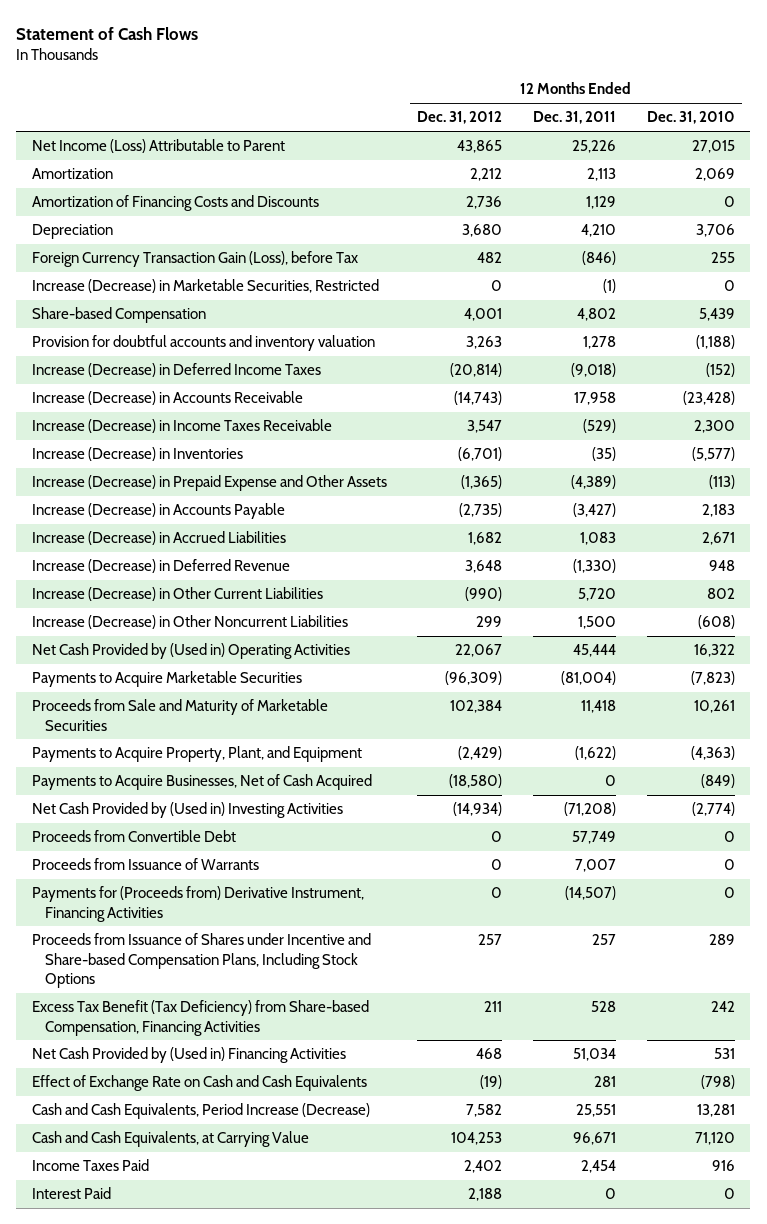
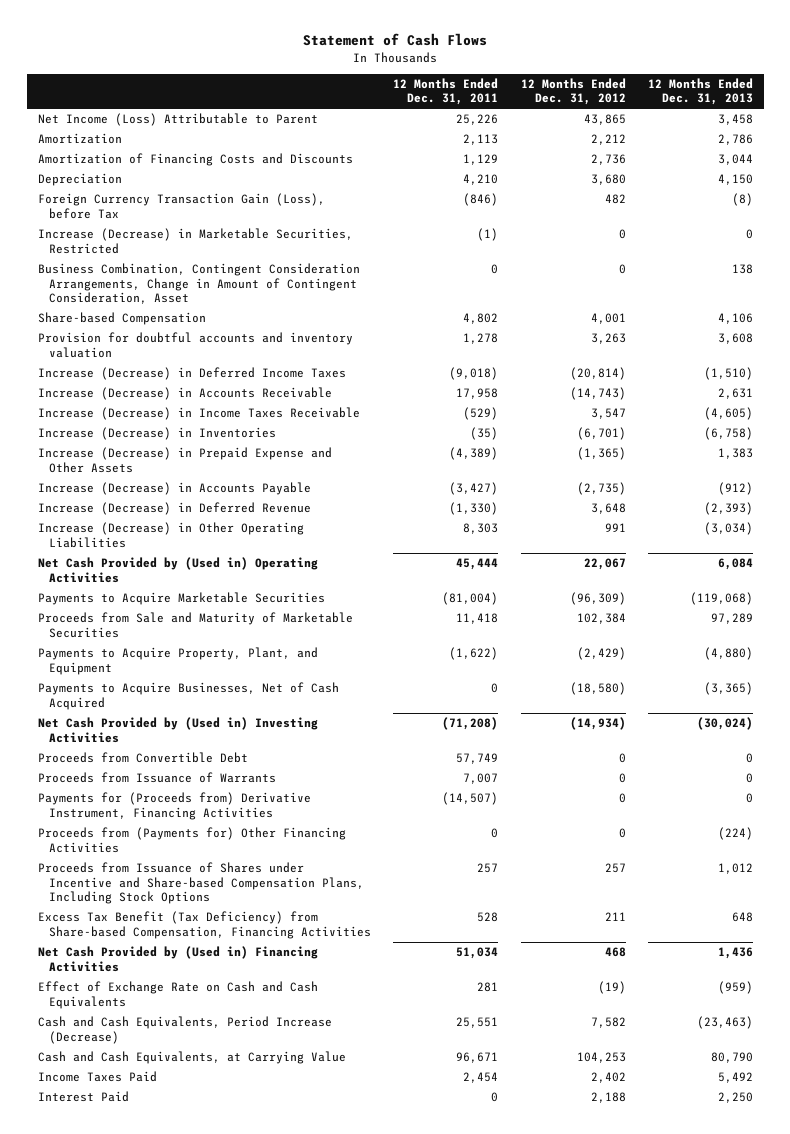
- | 12 Months Ended Dec. 31, 2012 | 12 Months Ended Dec. 31, 2011 | 12 Months Ended Dec. 31, 2010
+ | 12 Months Ended Dec. 31, 2011 | 12 Months Ended Dec. 31, 2012 | 12 Months Ended Dec. 31, 2013
+ Business Combination, Contingent Consideration Arrangements, Change in Amount of Contingent Consideration, Asset | 0 | 0 | 138
- Increase (Decrease) in Accrued Liabilities | 1,682 | 1,083 | 2,671
- Increase (Decrease) in Other Current Liabilities | (990) | 5,720 | 802
- Increase (Decrease) in Other Noncurrent Liabilities | 299 | 1,500 | (608)
+ Increase (Decrease) in Other Operating Liabilities | 8,303 | 991 | (3,034)
+ Proceeds from (Payments for) Other Financing Activities | 0 | 0 | (224)

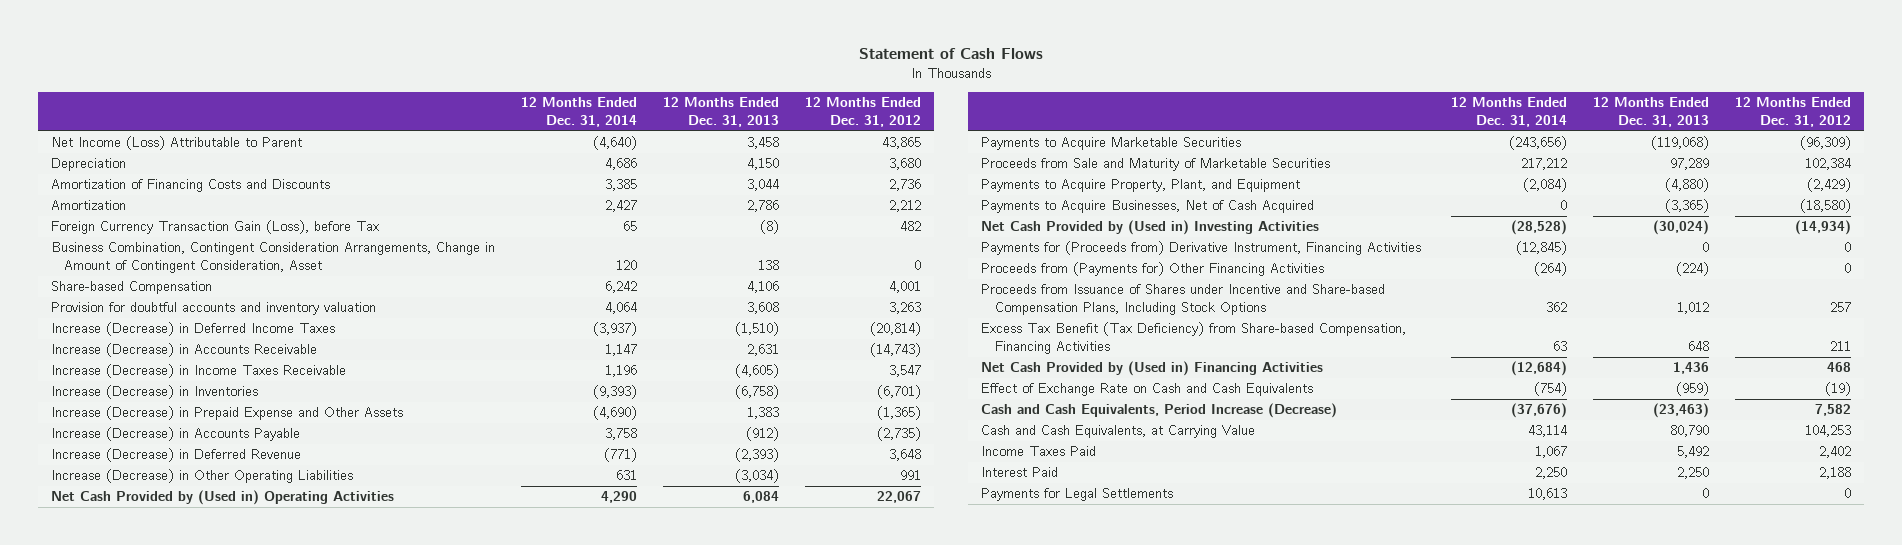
- | 12 Months Ended Dec. 31, 2011 | 12 Months Ended Dec. 31, 2012 | 12 Months Ended Dec. 31, 2013
+ | 12 Months Ended Dec. 31, 2014 | 12 Months Ended Dec. 31, 2013 | 12 Months Ended Dec. 31, 2012
moved down: Amortization of Financing Costs and Discounts | 3,385 | 3,044 | 2,736
moved down: Amortization | 2,427 | 2,786 | 2,212
- Increase (Decrease) in Marketable Securities, Restricted | (1) | 0 | 0
- Proceeds from Convertible Debt | 57,749 | 0 | 0
- Proceeds from Issuance of Warrants | 7,007 | 0 | 0
+ Payments for Legal Settlements | 10,613 | 0 | 0

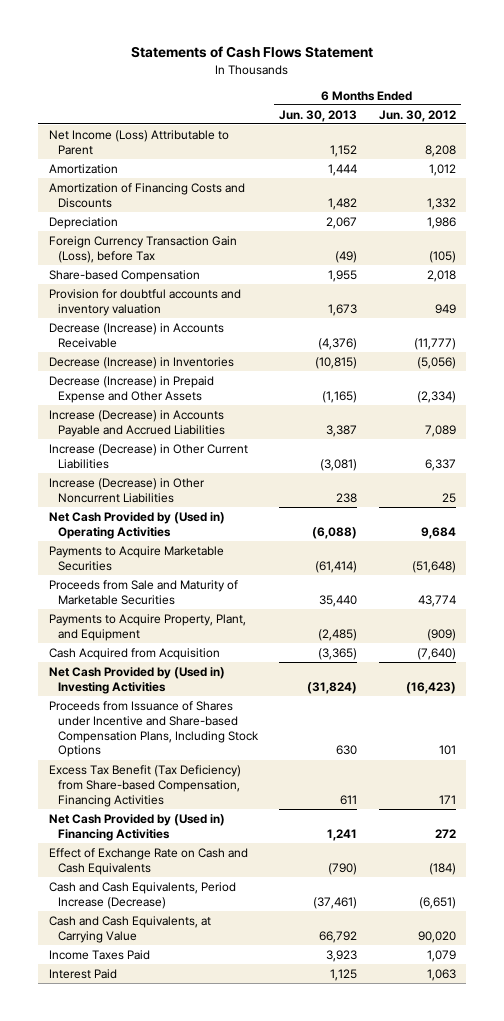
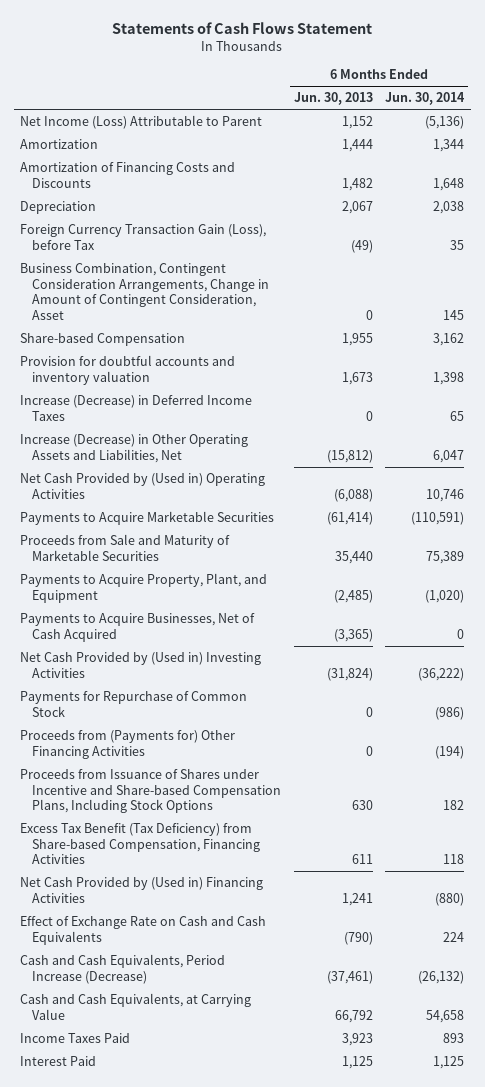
- | 6 Months Ended Jun. 30, 2013 | 6 Months Ended Jun. 30, 2012
+ | 6 Months Ended Jun. 30, 2013 | 6 Months Ended Jun. 30, 2014
+ Business Combination, Contingent Consideration Arrangements, Change in Amount of Contingent Consideration, Asset | 0 | 145
- Decrease (Increase) in Accounts Receivable | (4,376) | (11,777)
- Decrease (Increase) in Inventories | (10,815) | (5,056)
- Decrease (Increase) in Prepaid Expense and Other Assets | (1,165) | (2,334)
- Increase (Decrease) in Accounts Payable and Accrued Liabilities | 3,387 | 7,089
- Increase (Decrease) in Other Current Liabilities | (3,081) | 6,337
- Increase (Decrease) in Other Noncurrent Liabilities | 238 | 25
+ Increase (Decrease) in Deferred Income Taxes | 0 | 65
+ Increase (Decrease) in Other Operating Assets and Liabilities, Net | (15,812) | 6,047
- Cash Acquired from Acquisition | (3,365) | (7,640)
+ Payments to Acquire Businesses, Net of Cash Acquired | (3,365) | 0
+ Payments for Repurchase of Common Stock | 0 | (986)
+ Proceeds from (Payments for) Other Financing Activities | 0 | (194)

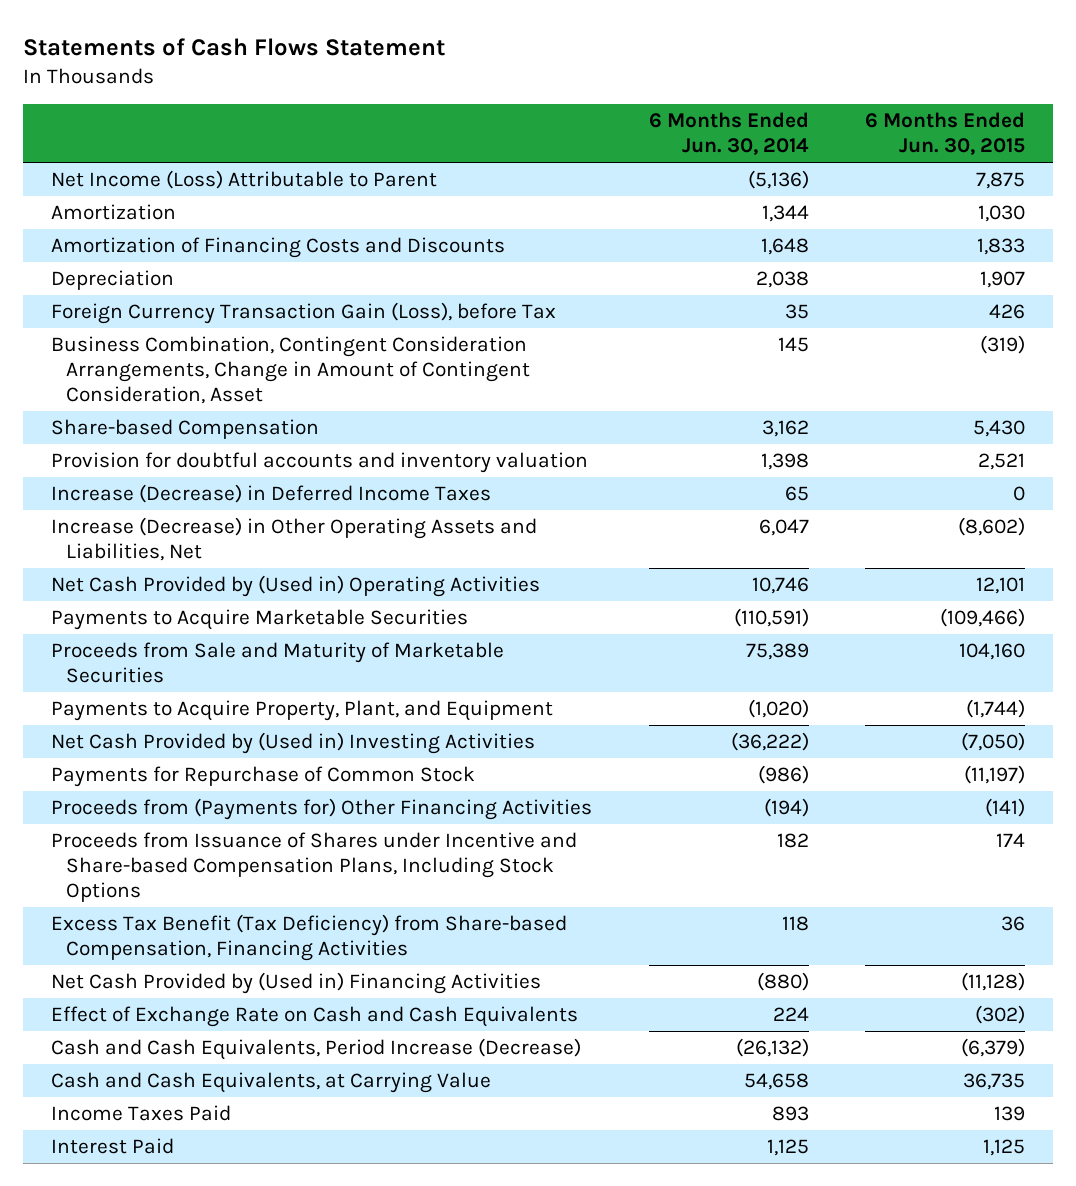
- | 6 Months Ended Jun. 30, 2013 | 6 Months Ended Jun. 30, 2014
+ | 6 Months Ended Jun. 30, 2014 | 6 Months Ended Jun. 30, 2015
- Payments to Acquire Businesses, Net of Cash Acquired | (3,365) | 0

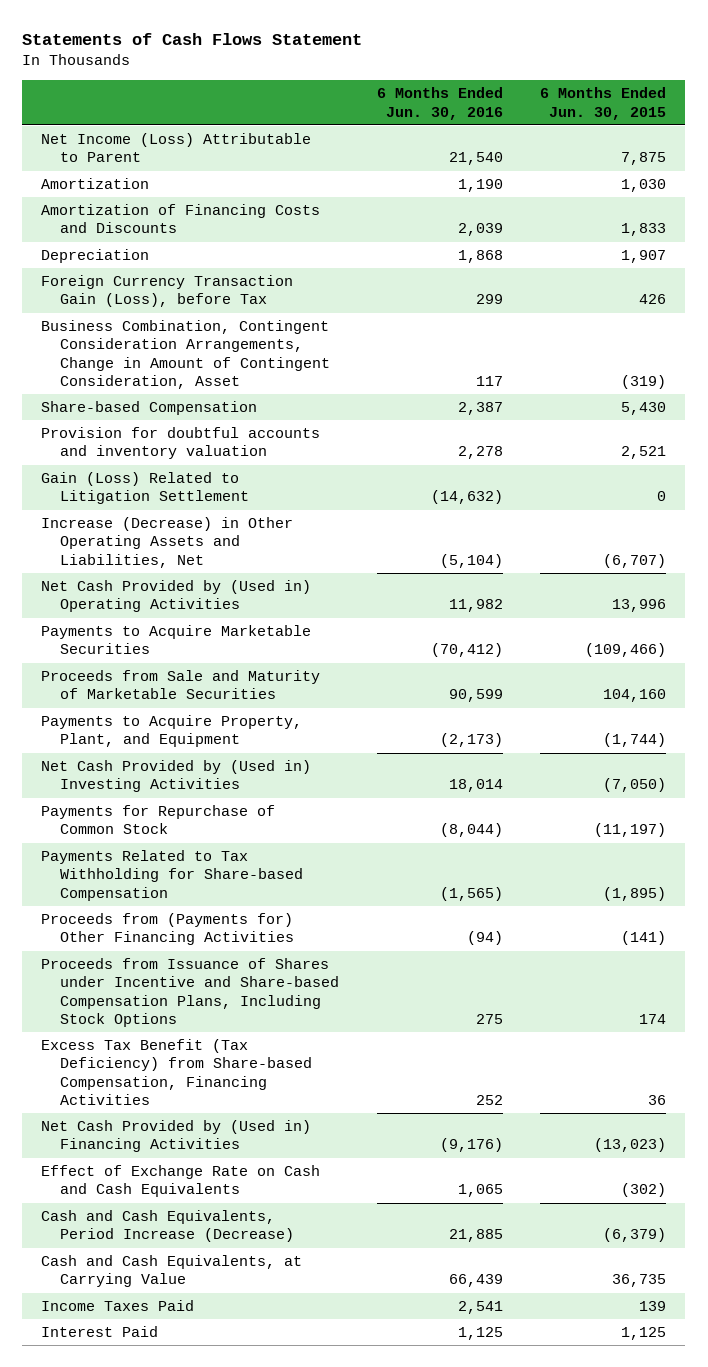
- | 6 Months Ended Jun. 30, 2014 | 6 Months Ended Jun. 30, 2015
+ | 6 Months Ended Jun. 30, 2016 | 6 Months Ended Jun. 30, 2015
- Increase (Decrease) in Deferred Income Taxes | 65 | 0
- Increase (Decrease) in Other Operating Assets and Liabilities, Net | 6,047 | (8,602)
- Net Cash Provided by (Used in) Operating Activities | 10,746 | 12,101
+ Gain (Loss) Related to Litigation Settlement | (14,632) | 0
+ Increase (Decrease) in Other Operating Assets and Liabilities, Net | (5,104) | (6,707)
+ Net Cash Provided by (Used in) Operating Activities | 11,982 | 13,996
+ Payments Related to Tax Withholding for Share-based Compensation | (1,565) | (1,895)
- Net Cash Provided by (Used in) Financing Activities | (880) | (11,128)
+ Net Cash Provided by (Used in) Financing Activities | (9,176) | (13,023)

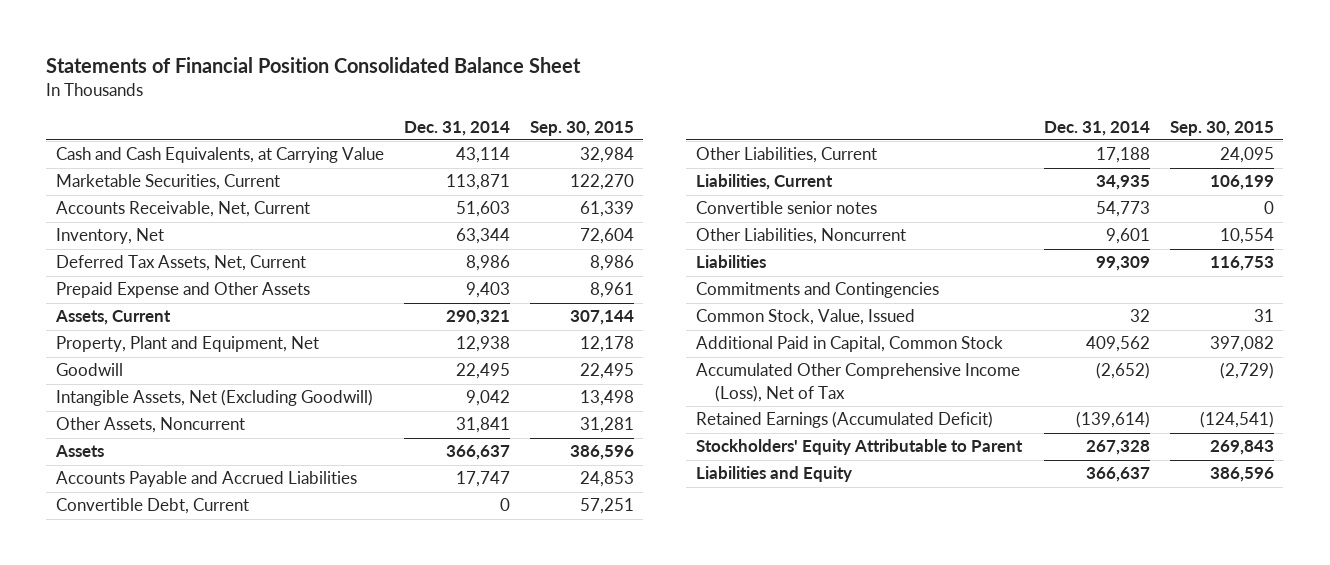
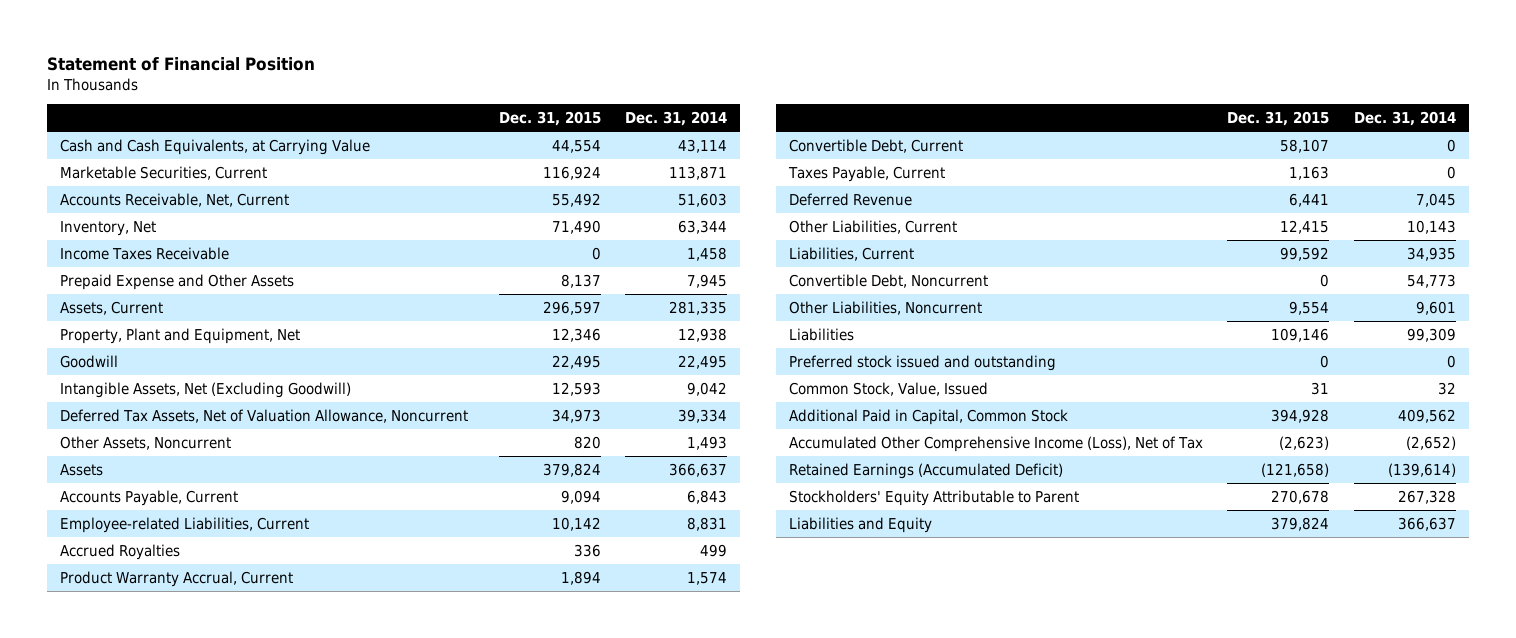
- Statements of Financial Position Consolidated Balance Sheet
+ Statement of Financial Position
- | Dec. 31, 2014 | Sep. 30, 2015
+ | Dec. 31, 2015 | Dec. 31, 2014
- Deferred Tax Assets, Net, Current | 8,986 | 8,986
- Prepaid Expense and Other Assets | 9,403 | 8,961
- Assets, Current | 290,321 | 307,144
+ Income Taxes Receivable | 0 | 1,458
+ Prepaid Expense and Other Assets | 8,137 | 7,945
+ Assets, Current | 296,597 | 281,335
- Other Assets, Noncurrent | 31,841 | 31,281
+ Deferred Tax Assets, Net of Valuation Allowance, Noncurrent | 34,973 | 39,334
+ Other Assets, Noncurrent | 820 | 1,493
- Accounts Payable and Accrued Liabilities | 17,747 | 24,853
+ Accounts Payable, Current | 9,094 | 6,843
+ Employee-related Liabilities, Current | 10,142 | 8,831
+ Accrued Royalties | 336 | 499
+ Product Warranty Accrual, Current | 1,894 | 1,574
- Other Liabilities, Current | 17,188 | 24,095
+ Taxes Payable, Current | 1,163 | 0
+ Deferred Revenue | 6,441 | 7,045
+ Other Liabilities, Current | 12,415 | 10,143
- Convertible senior notes | 54,773 | 0
+ Convertible Debt, Noncurrent | 0 | 54,773
- Commitments and Contingencies
+ Preferred stock issued and outstanding | 0 | 0

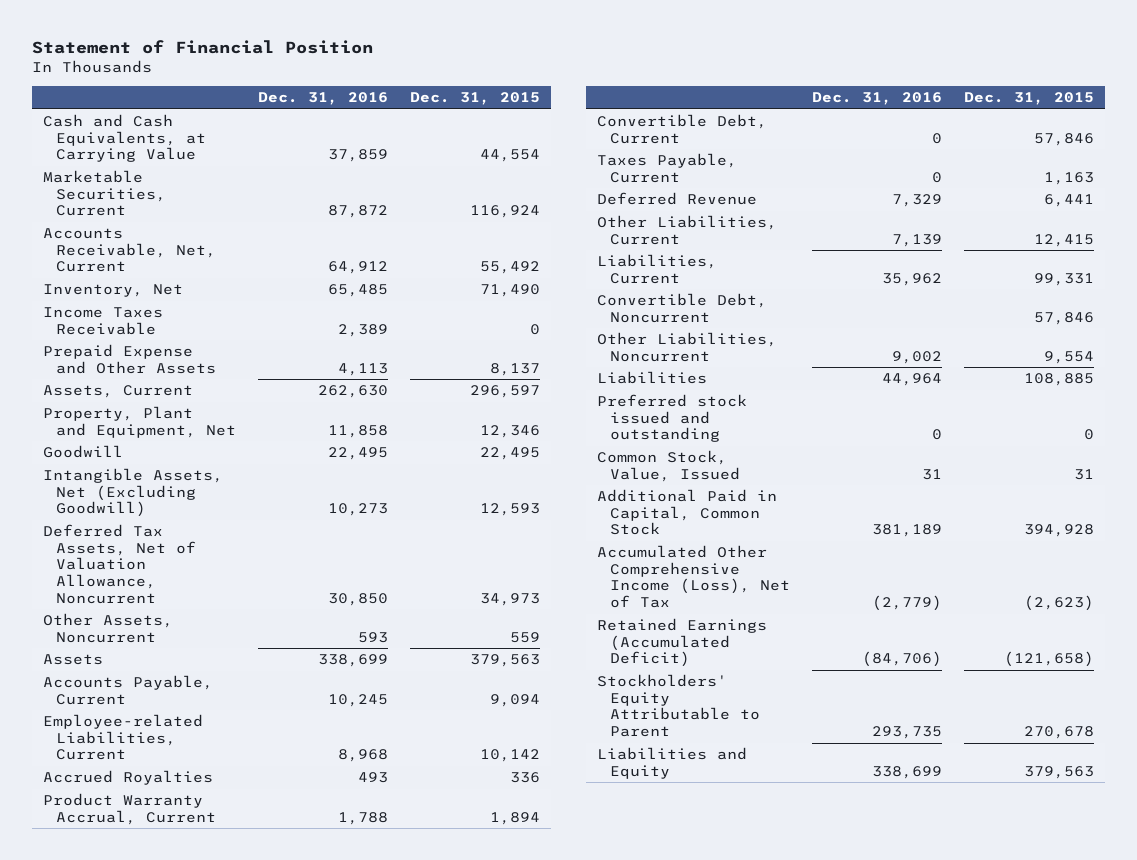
- | Dec. 31, 2015 | Dec. 31, 2014
+ | Dec. 31, 2016 | Dec. 31, 2015
- Other Assets, Noncurrent | 820 | 1,493
- Assets | 379,824 | 366,637
+ Other Assets, Noncurrent | 593 | 559
+ Assets | 338,699 | 379,563
- Convertible Debt, Current | 58,107 | 0
+ Convertible Debt, Current | 0 | 57,846
- Liabilities, Current | 99,592 | 34,935
- Convertible Debt, Noncurrent | 0 | 54,773
+ Liabilities, Current | 35,962 | 99,331
+ Convertible Debt, Noncurrent | | 57,846
- Liabilities | 109,146 | 99,309
+ Liabilities | 44,964 | 108,885
- Liabilities and Equity | 379,824 | 366,637
+ Liabilities and Equity | 338,699 | 379,563

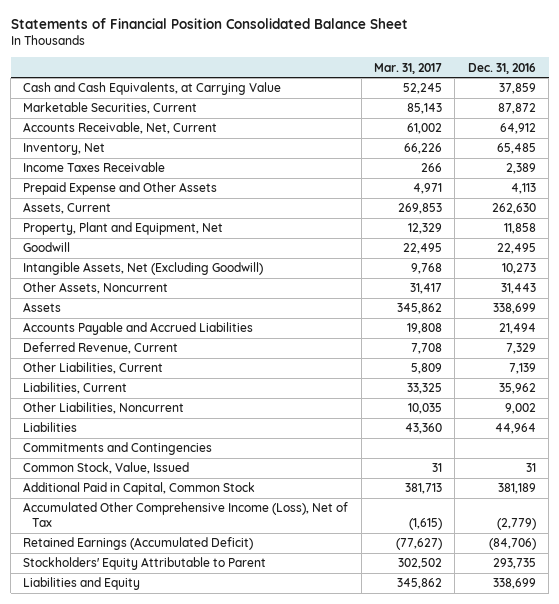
- Statement of Financial Position
+ Statements of Financial Position Consolidated Balance Sheet
- | Dec. 31, 2016 | Dec. 31, 2015
+ | Mar. 31, 2017 | Dec. 31, 2016
- Deferred Tax Assets, Net of Valuation Allowance, Noncurrent | 30,850 | 34,973
- Other Assets, Noncurrent | 593 | 559
+ Other Assets, Noncurrent | 31,417 | 31,443
- Accounts Payable, Current | 10,245 | 9,094
- Employee-related Liabilities, Current | 8,968 | 10,142
- Accrued Royalties | 493 | 336
- Product Warranty Accrual, Current | 1,788 | 1,894
- Convertible Debt, Current | 0 | 57,846
- Taxes Payable, Current | 0 | 1,163
- Deferred Revenue | 7,329 | 6,441
+ Accounts Payable and Accrued Liabilities | 19,808 | 21,494
+ Deferred Revenue, Current | 7,708 | 7,329
- Convertible Debt, Noncurrent | | 57,846
- Preferred stock issued and outstanding | 0 | 0
+ Commitments and Contingencies

